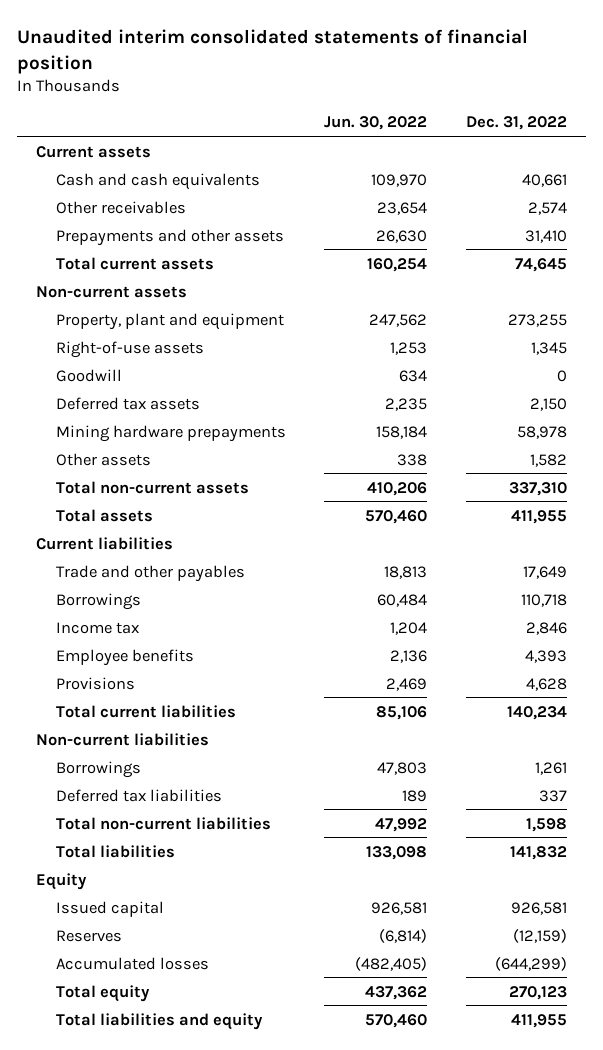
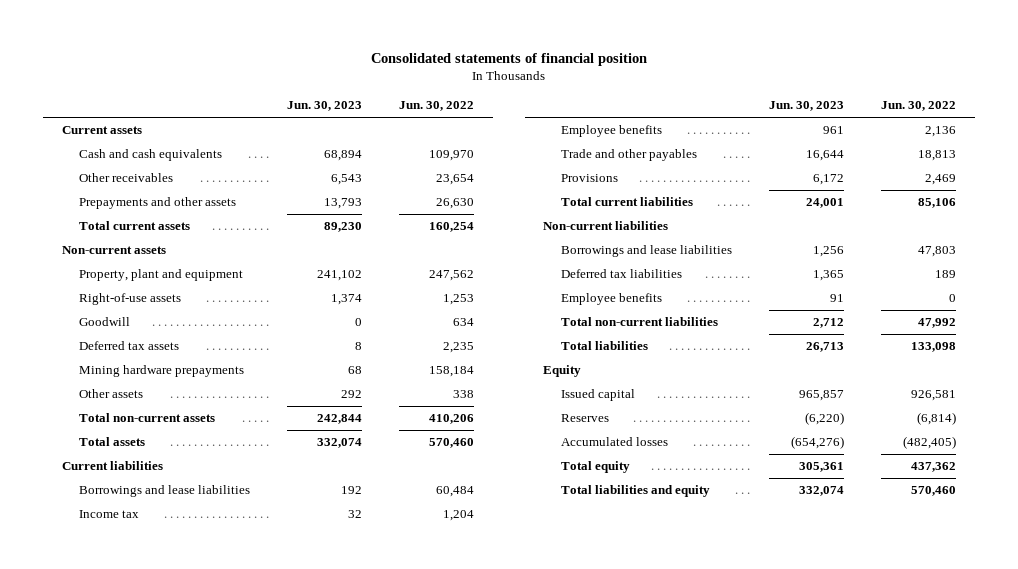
- Unaudited interim consolidated statements of financial position
+ Consolidated statements of financial position
- | Jun. 30, 2022 | Dec. 31, 2022
+ | Jun. 30, 2023 | Jun. 30, 2022
- Borrowings | 60,484 | 110,718
+ Borrowings and lease liabilities | 192 | 60,484
moved down: Trade and other payables | 16,644 | 18,813
- Borrowings | 47,803 | 1,261
+ Borrowings and lease liabilities | 1,256 | 47,803
+ Employee benefits | 91 | 0

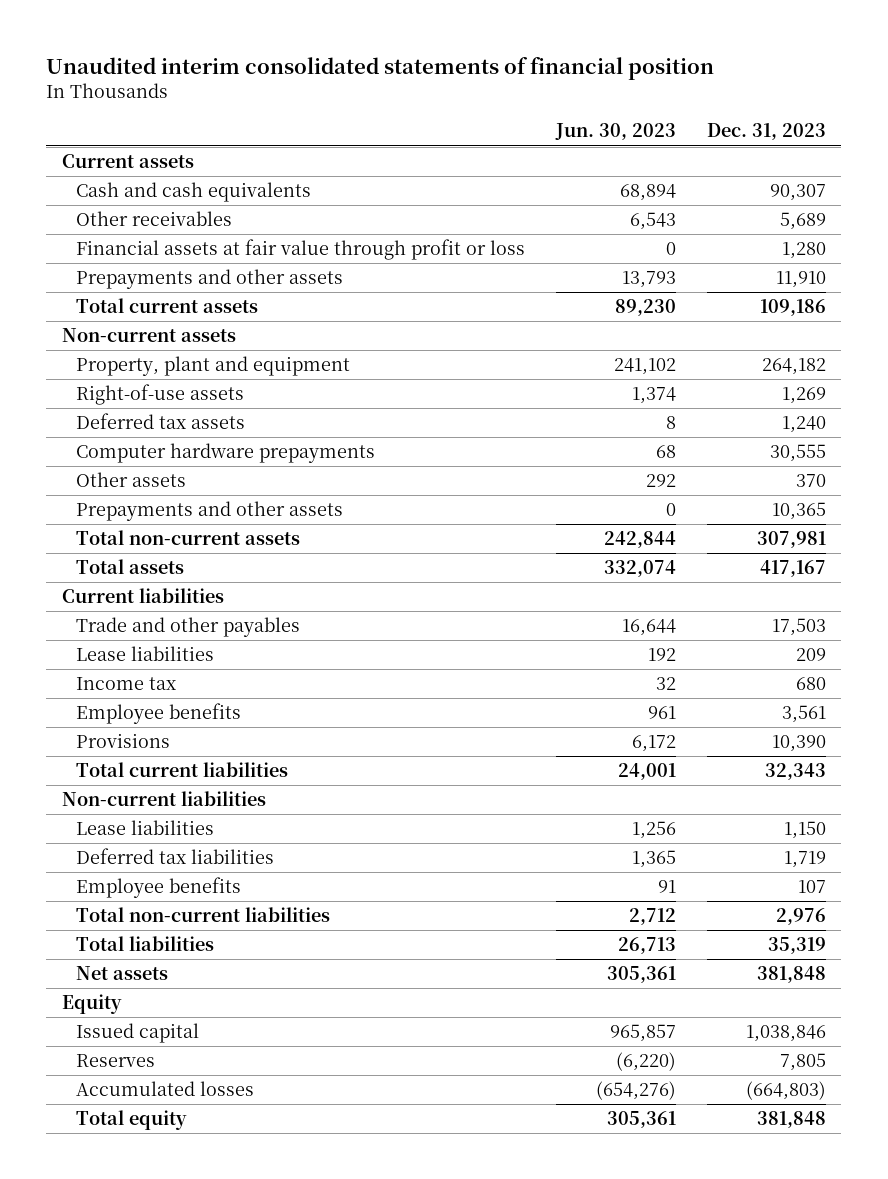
- Consolidated statements of financial position
+ Unaudited interim consolidated statements of financial position
- | Jun. 30, 2023 | Jun. 30, 2022
+ | Jun. 30, 2023 | Dec. 31, 2023
+ Financial assets at fair value through profit or loss | 0 | 1,280
- Goodwill | 0 | 634
- Mining hardware prepayments | 68 | 158,184
+ Computer hardware prepayments | 68 | 30,555
+ Prepayments and other assets | 0 | 10,365
- Borrowings and lease liabilities | 192 | 60,484
moved up: Trade and other payables | 16,644 | 17,503
+ Lease liabilities | 192 | 209
- Borrowings and lease liabilities | 1,256 | 47,803
+ Lease liabilities | 1,256 | 1,150
+ Net assets | 305,361 | 381,848
- Total liabilities and equity | 332,074 | 570,460

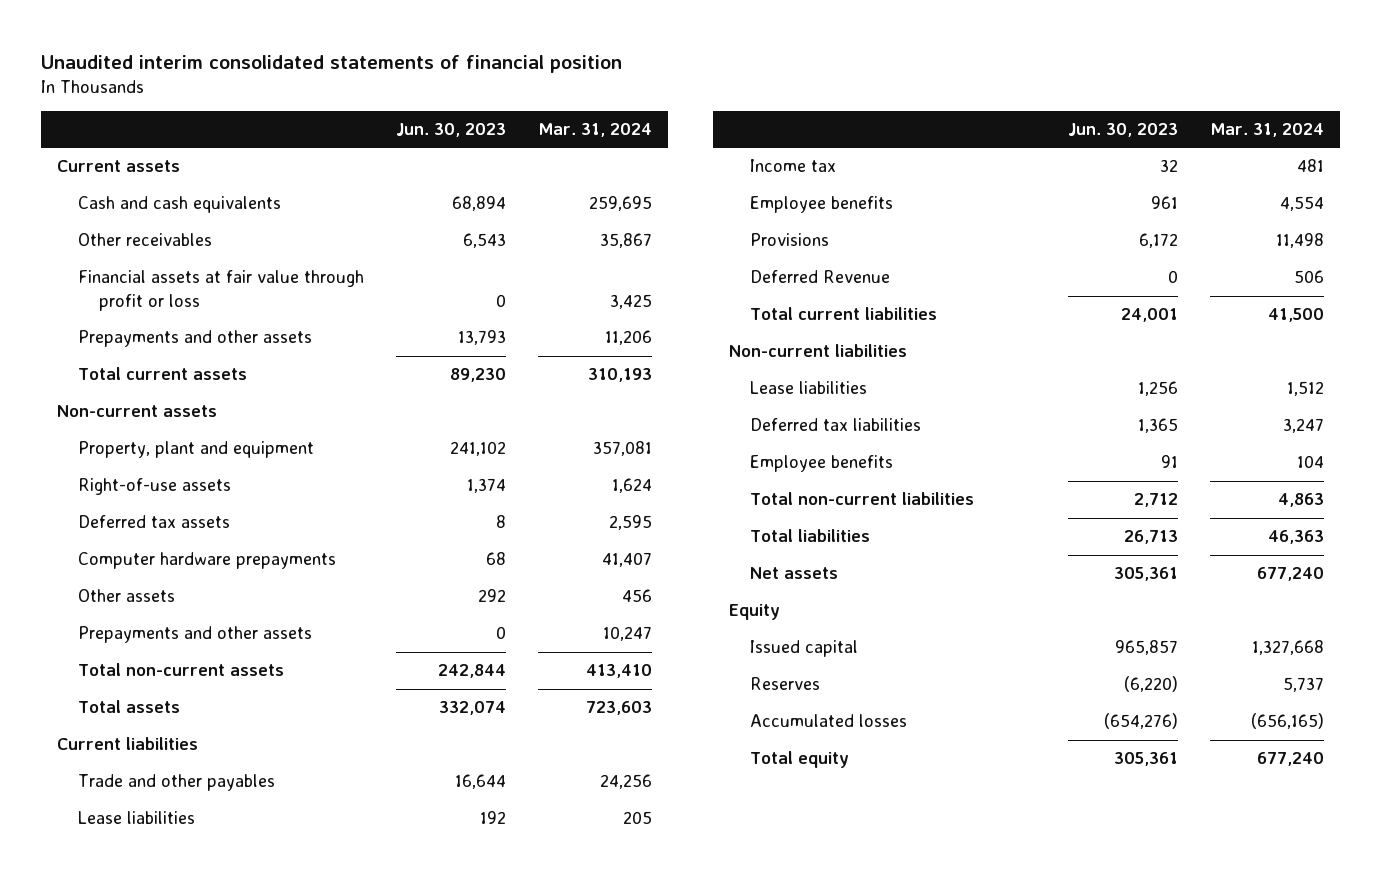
- | Jun. 30, 2023 | Dec. 31, 2023
+ | Jun. 30, 2023 | Mar. 31, 2024
+ Deferred Revenue | 0 | 506

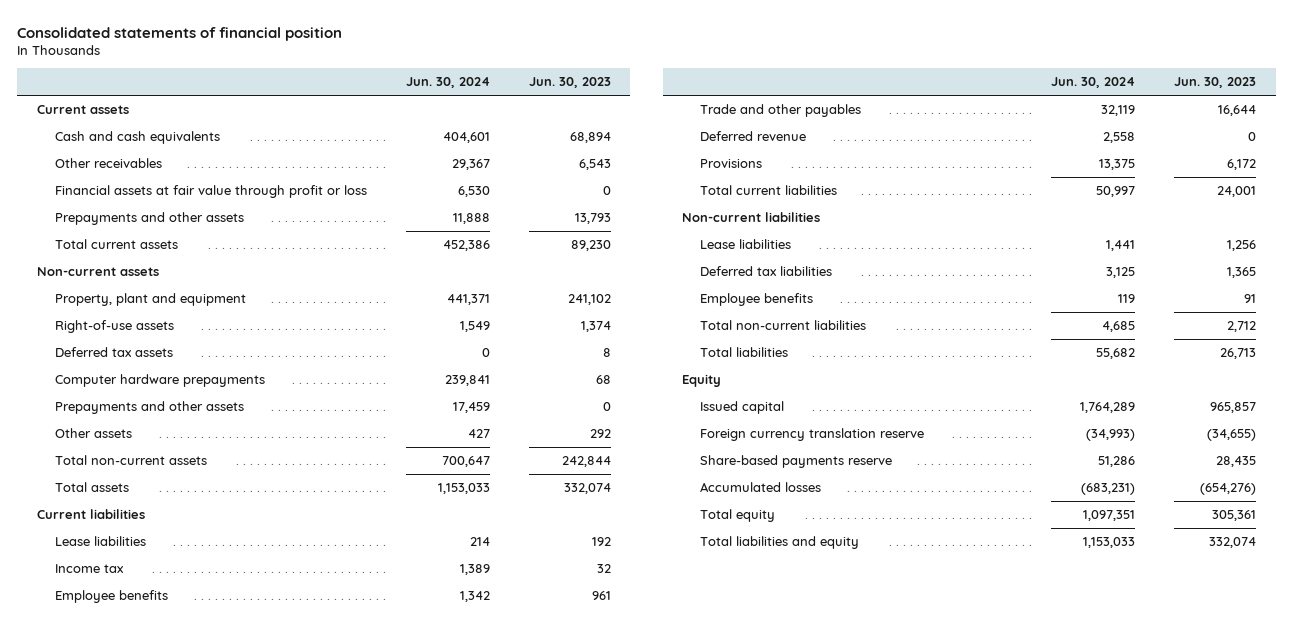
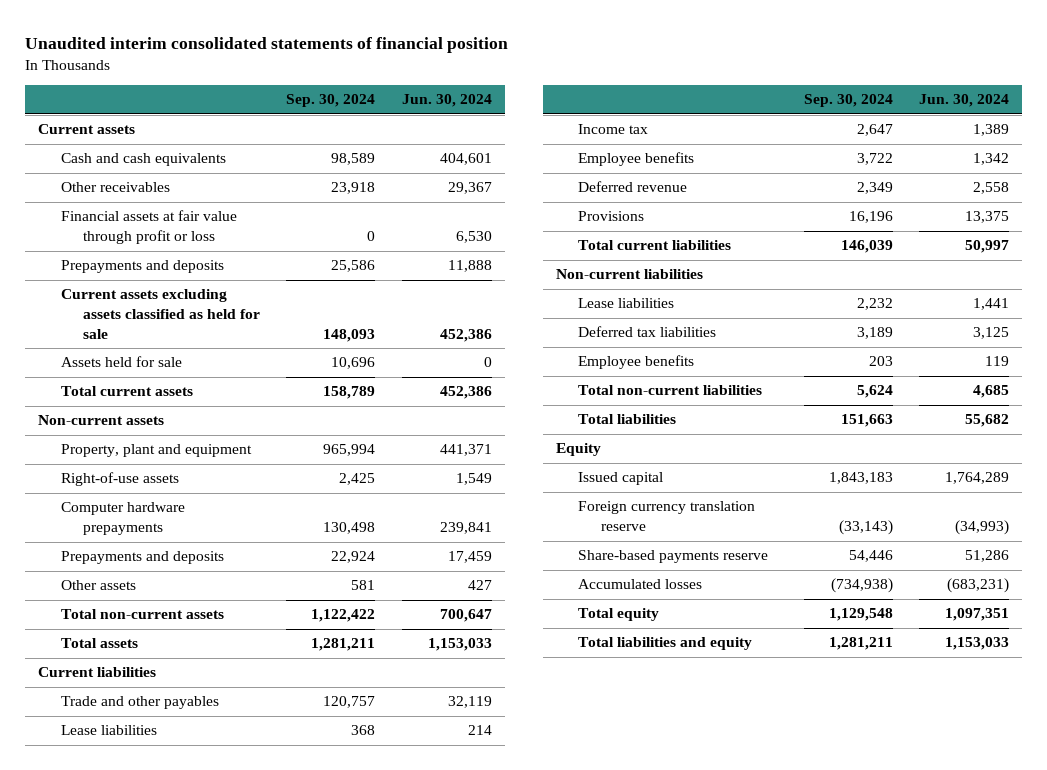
- Consolidated statements of financial position
+ Unaudited interim consolidated statements of financial position
- | Jun. 30, 2024 | Jun. 30, 2023
+ | Sep. 30, 2024 | Jun. 30, 2024
- Prepayments and other assets | 11,888 | 13,793
+ Prepayments and deposits | 25,586 | 11,888
+ Current assets excluding assets classified as held for sale | 148,093 | 452,386
+ Assets held for sale | 10,696 | 0
- Deferred tax assets | 0 | 8
- Prepayments and other assets | 17,459 | 0
+ Prepayments and deposits | 22,924 | 17,459
moved up: Trade and other payables | 120,757 | 32,119

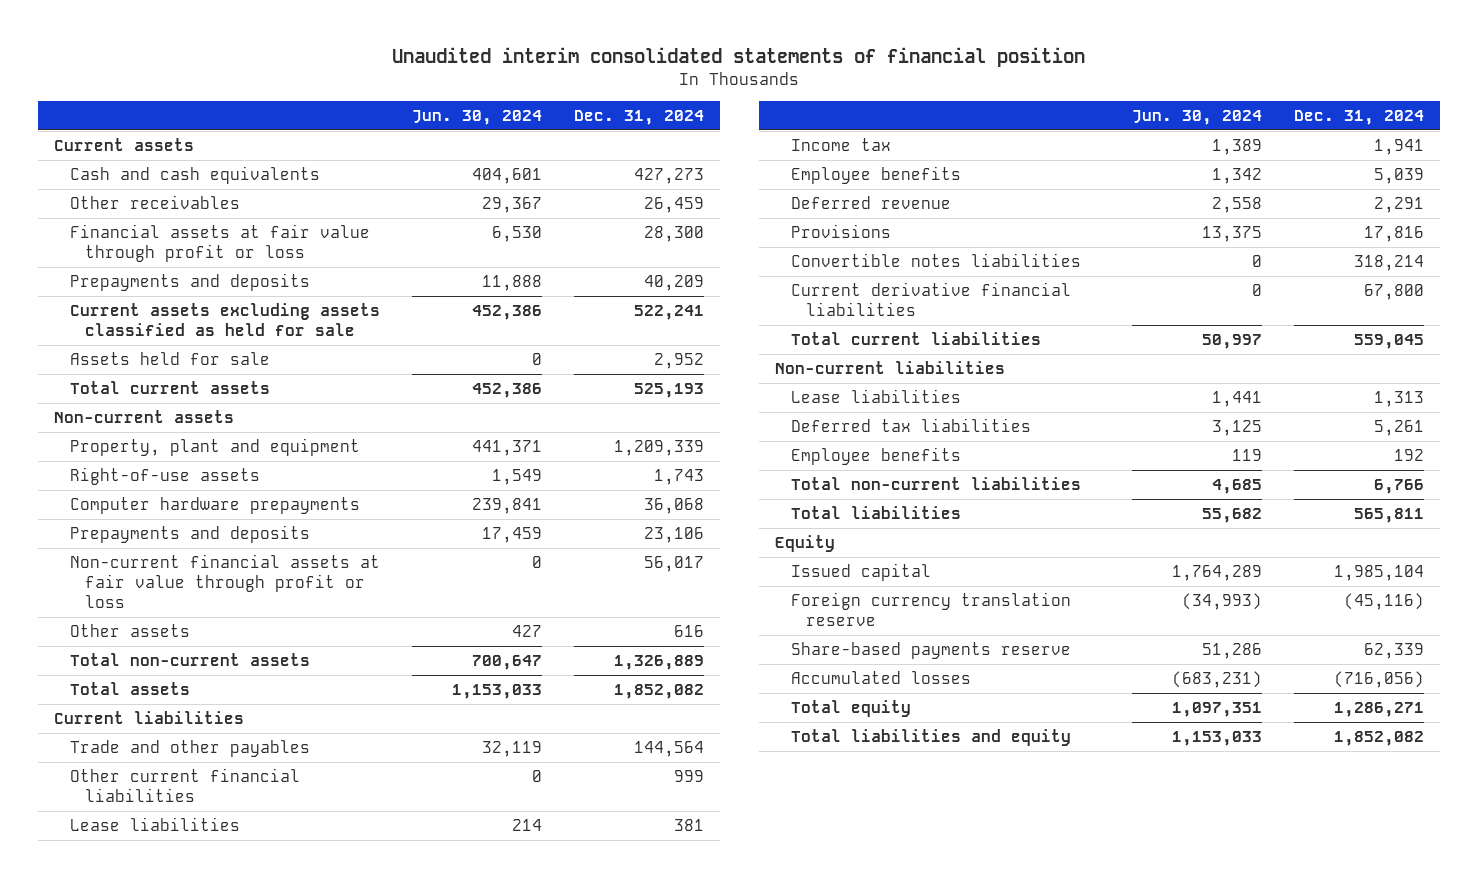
- | Sep. 30, 2024 | Jun. 30, 2024
+ | Jun. 30, 2024 | Dec. 31, 2024
+ Non-current financial assets at fair value through profit or loss | 0 | 56,017
+ Other current financial liabilities | 0 | 999
+ Convertible notes liabilities | 0 | 318,214
+ Current derivative financial liabilities | 0 | 67,800

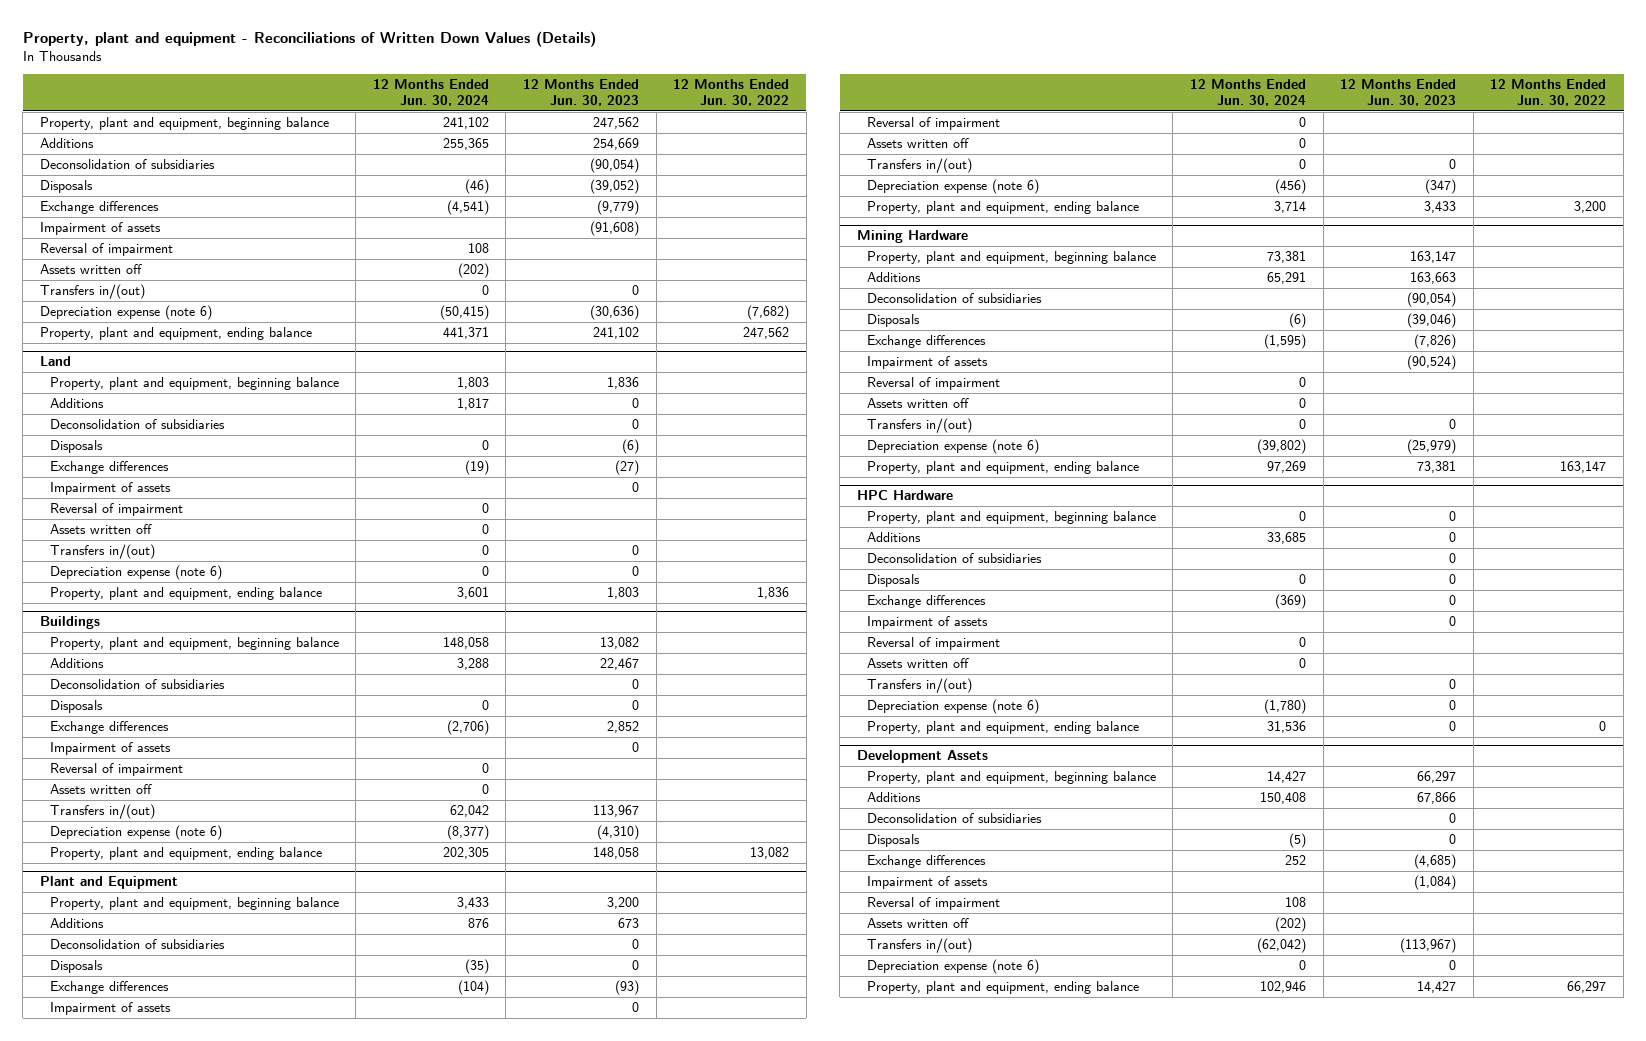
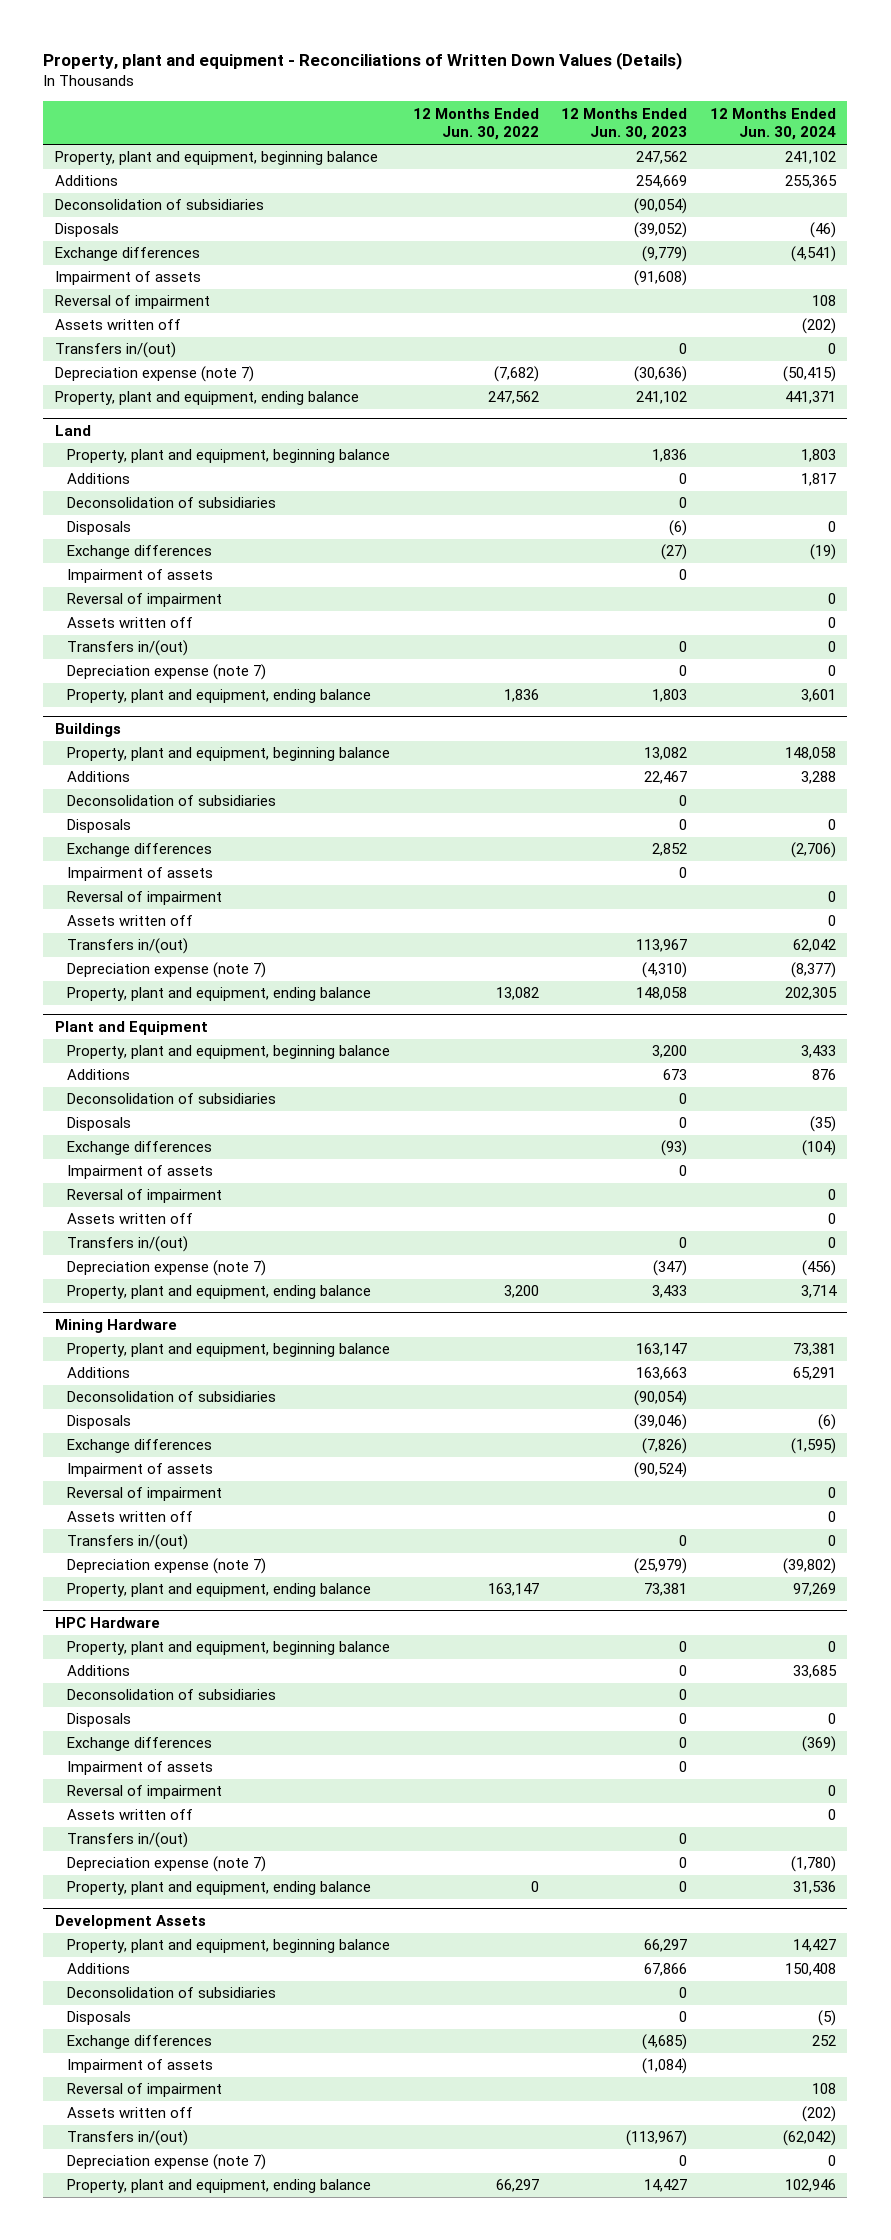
- | 12 Months Ended Jun. 30, 2024 | 12 Months Ended Jun. 30, 2023 | 12 Months Ended Jun. 30, 2022
+ | 12 Months Ended Jun. 30, 2022 | 12 Months Ended Jun. 30, 2023 | 12 Months Ended Jun. 30, 2024
- Depreciation expense (note 6) | (50,415) | (30,636) | (7,682)
+ Depreciation expense (note 7) | (7,682) | (30,636) | (50,415)
@ Land
- Depreciation expense (note 6) | 0 | 0 |
+ Depreciation expense (note 7) | | 0 | 0
@ Buildings
- Depreciation expense (note 6) | (8,377) | (4,310) |
+ Depreciation expense (note 7) | | (4,310) | (8,377)
@ Plant and Equipment
- Depreciation expense (note 6) | (456) | (347) |
+ Depreciation expense (note 7) | | (347) | (456)
@ Mining Hardware
- Depreciation expense (note 6) | (39,802) | (25,979) |
+ Depreciation expense (note 7) | | (25,979) | (39,802)
@ HPC Hardware
- Depreciation expense (note 6) | (1,780) | 0 |
+ Depreciation expense (note 7) | | 0 | (1,780)
@ Development Assets
- Depreciation expense (note 6) | 0 | 0 |
+ Depreciation expense (note 7) | | 0 | 0

